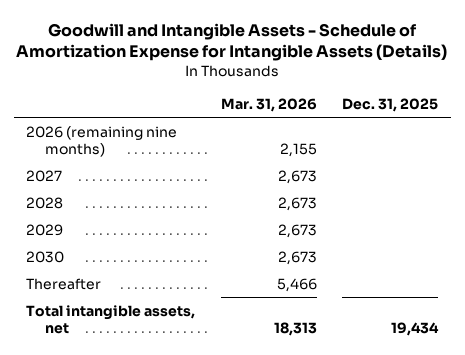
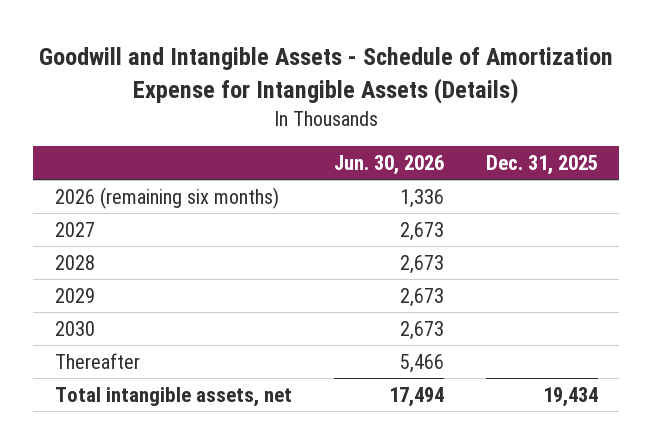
- | Mar. 31, 2026 | Dec. 31, 2025
+ | Jun. 30, 2026 | Dec. 31, 2025
- 2026 (remaining nine months) | 2,155 |
+ 2026 (remaining six months) | 1,336 |

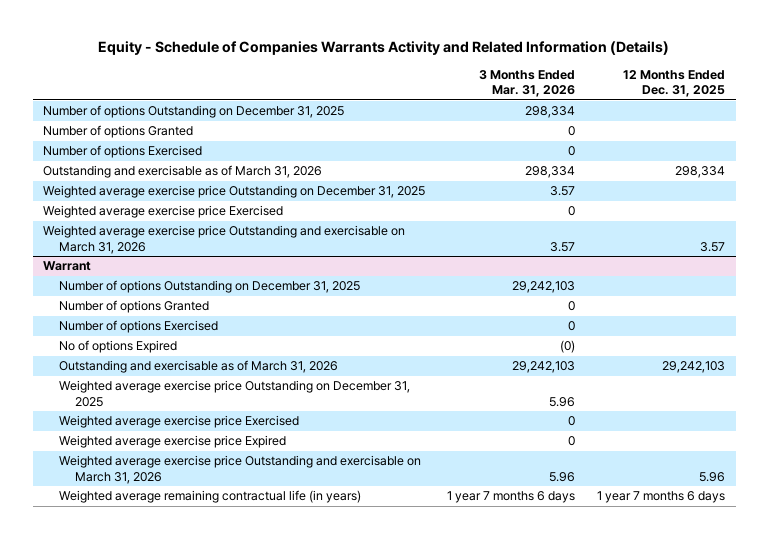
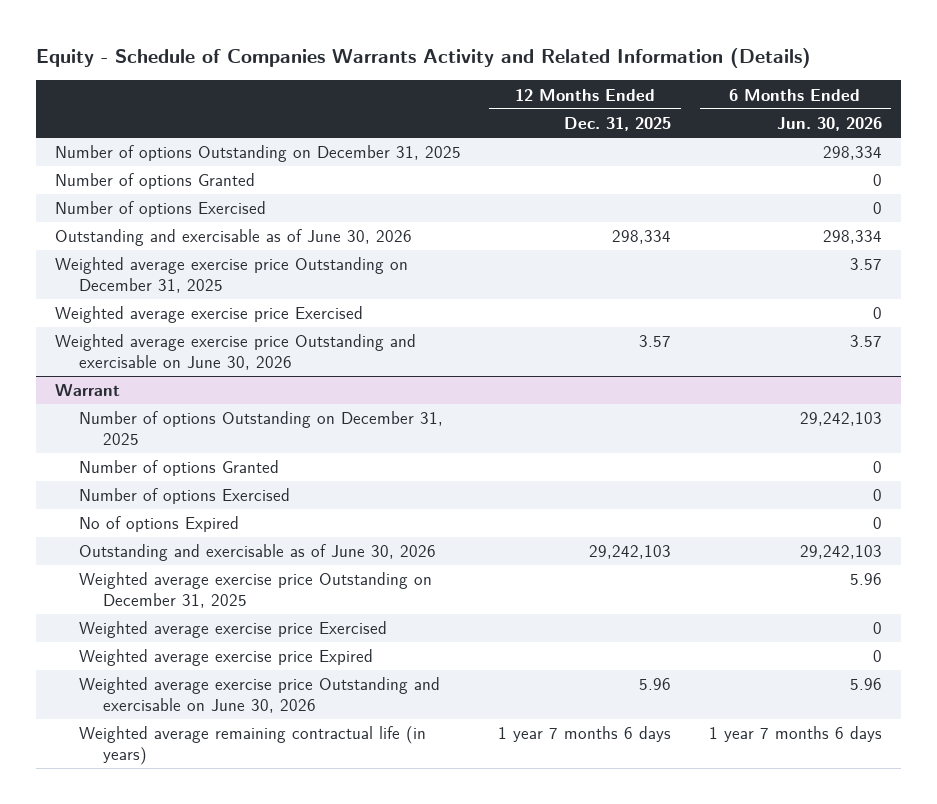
- | 3 Months Ended Mar. 31, 2026 | 12 Months Ended Dec. 31, 2025
+ | 12 Months Ended Dec. 31, 2025 | 6 Months Ended Jun. 30, 2026
- Outstanding and exercisable as of March 31, 2026 | 298,334 | 298,334
+ Outstanding and exercisable as of June 30, 2026 | 298,334 | 298,334
- Weighted average exercise price Outstanding and exercisable on March 31, 2026 | 3.57 | 3.57
+ Weighted average exercise price Outstanding and exercisable on June 30, 2026 | 3.57 | 3.57
@ Warrant
- Outstanding and exercisable as of March 31, 2026 | 29,242,103 | 29,242,103
+ Outstanding and exercisable as of June 30, 2026 | 29,242,103 | 29,242,103
- Weighted average exercise price Outstanding and exercisable on March 31, 2026 | 5.96 | 5.96
+ Weighted average exercise price Outstanding and exercisable on June 30, 2026 | 5.96 | 5.96

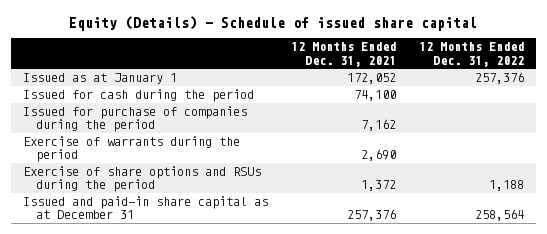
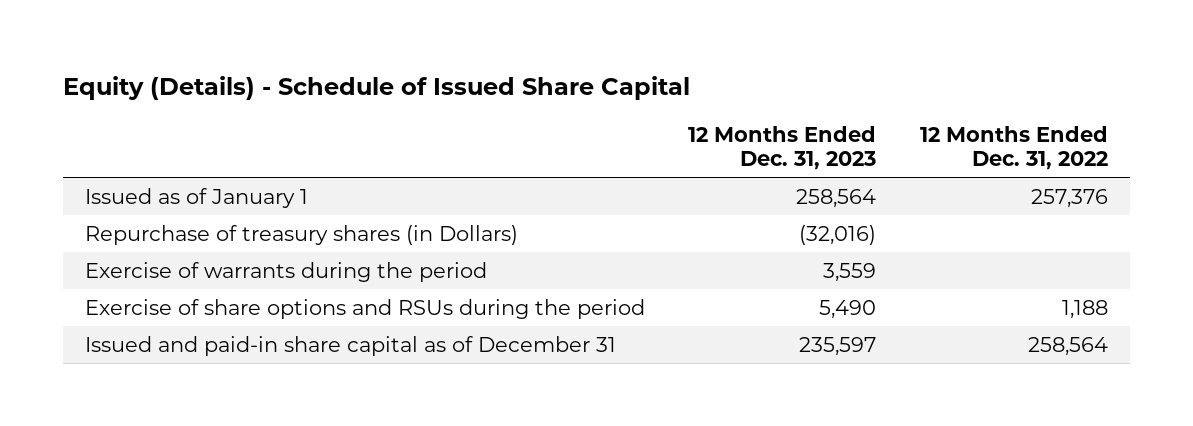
- Equity (Details) - Schedule of issued share capital
+ Equity (Details) - Schedule of Issued Share Capital
- | 12 Months Ended Dec. 31, 2021 | 12 Months Ended Dec. 31, 2022
+ | 12 Months Ended Dec. 31, 2023 | 12 Months Ended Dec. 31, 2022
- Issued as at January 1 | 172,052 | 257,376
- Issued for cash during the period | 74,100 |
- Issued for purchase of companies during the period | 7,162 |
+ Issued as of January 1 | 258,564 | 257,376
+ Repurchase of treasury shares (in Dollars) | (32,016) |
- Issued and paid-in share capital as at December 31 | 257,376 | 258,564
+ Issued and paid-in share capital as of December 31 | 235,597 | 258,564

